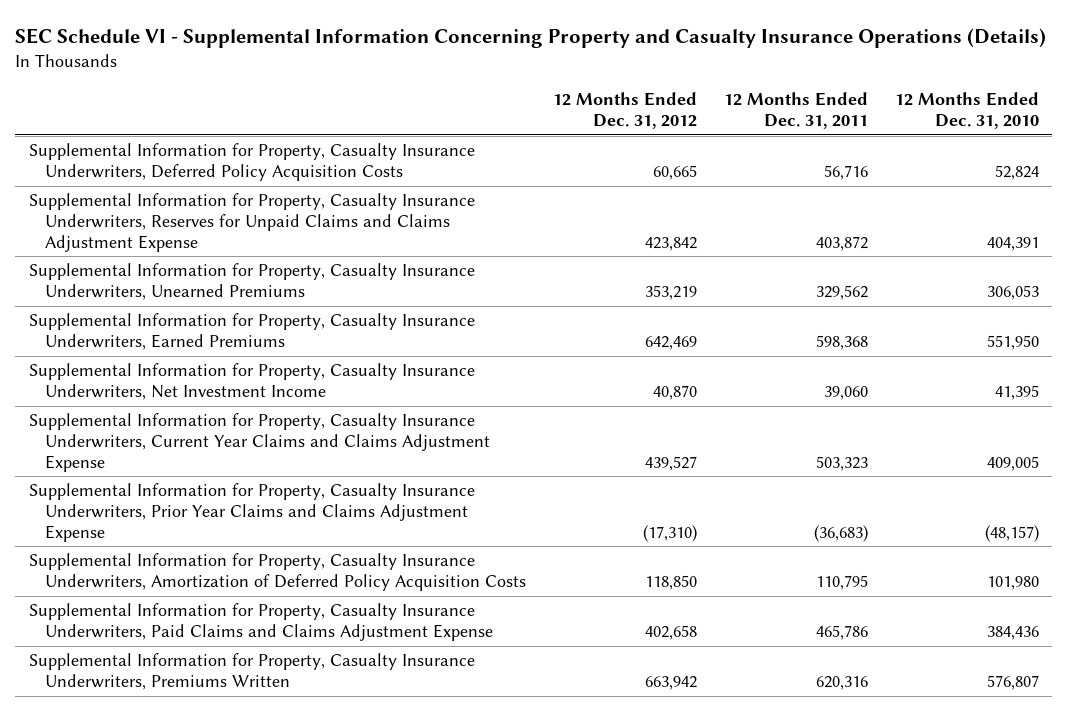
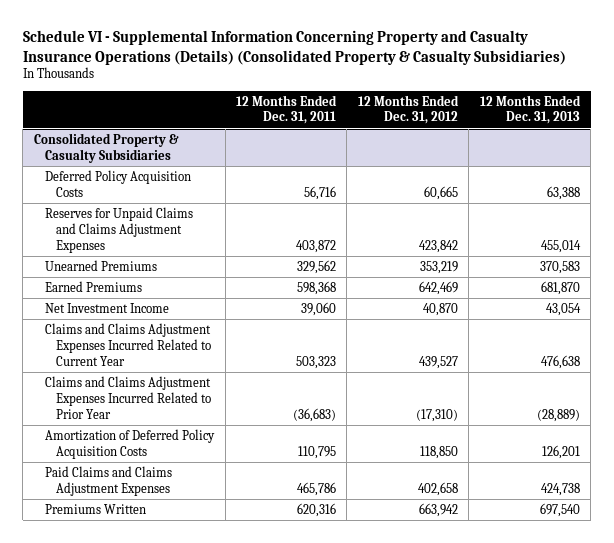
- SEC Schedule VI - Supplemental Information Concerning Property and Casualty Insurance Operations (Details)
+ Schedule VI - Supplemental Information Concerning Property and Casualty Insurance Operations (Details) (Consolidated Property & Casualty Subsidiaries)
- | 12 Months Ended Dec. 31, 2012 | 12 Months Ended Dec. 31, 2011 | 12 Months Ended Dec. 31, 2010
+ | 12 Months Ended Dec. 31, 2011 | 12 Months Ended Dec. 31, 2012 | 12 Months Ended Dec. 31, 2013
- Supplemental Information for Property, Casualty Insurance Underwriters, Deferred Policy Acquisition Costs | 60,665 | 56,716 | 52,824
- Supplemental Information for Property, Casualty Insurance Underwriters, Reserves for Unpaid Claims and Claims Adjustment Expense | 423,842 | 403,872 | 404,391
- Supplemental Information for Property, Casualty Insurance Underwriters, Unearned Premiums | 353,219 | 329,562 | 306,053
- Supplemental Information for Property, Casualty Insurance Underwriters, Earned Premiums | 642,469 | 598,368 | 551,950
- Supplemental Information for Property, Casualty Insurance Underwriters, Net Investment Income | 40,870 | 39,060 | 41,395
- Supplemental Information for Property, Casualty Insurance Underwriters, Current Year Claims and Claims Adjustment Expense | 439,527 | 503,323 | 409,005
- Supplemental Information for Property, Casualty Insurance Underwriters, Prior Year Claims and Claims Adjustment Expense | (17,310) | (36,683) | (48,157)
- Supplemental Information for Property, Casualty Insurance Underwriters, Amortization of Deferred Policy Acquisition Costs | 118,850 | 110,795 | 101,980
- Supplemental Information for Property, Casualty Insurance Underwriters, Paid Claims and Claims Adjustment Expense | 402,658 | 465,786 | 384,436
- Supplemental Information for Property, Casualty Insurance Underwriters, Premiums Written | 663,942 | 620,316 | 576,807
+ Consolidated Property & Casualty Subsidiaries
+ Deferred Policy Acquisition Costs | 56,716 | 60,665 | 63,388
+ Reserves for Unpaid Claims and Claims Adjustment Expenses | 403,872 | 423,842 | 455,014
+ Unearned Premiums | 329,562 | 353,219 | 370,583
+ Earned Premiums | 598,368 | 642,469 | 681,870
+ Net Investment Income | 39,060 | 40,870 | 43,054
+ Claims and Claims Adjustment Expenses Incurred Related to Current Year | 503,323 | 439,527 | 476,638
+ Claims and Claims Adjustment Expenses Incurred Related to Prior Year | (36,683) | (17,310) | (28,889)
+ Amortization of Deferred Policy Acquisition Costs | 110,795 | 118,850 | 126,201
+ Paid Claims and Claims Adjustment Expenses | 465,786 | 402,658 | 424,738
+ Premiums Written | 620,316 | 663,942 | 697,540

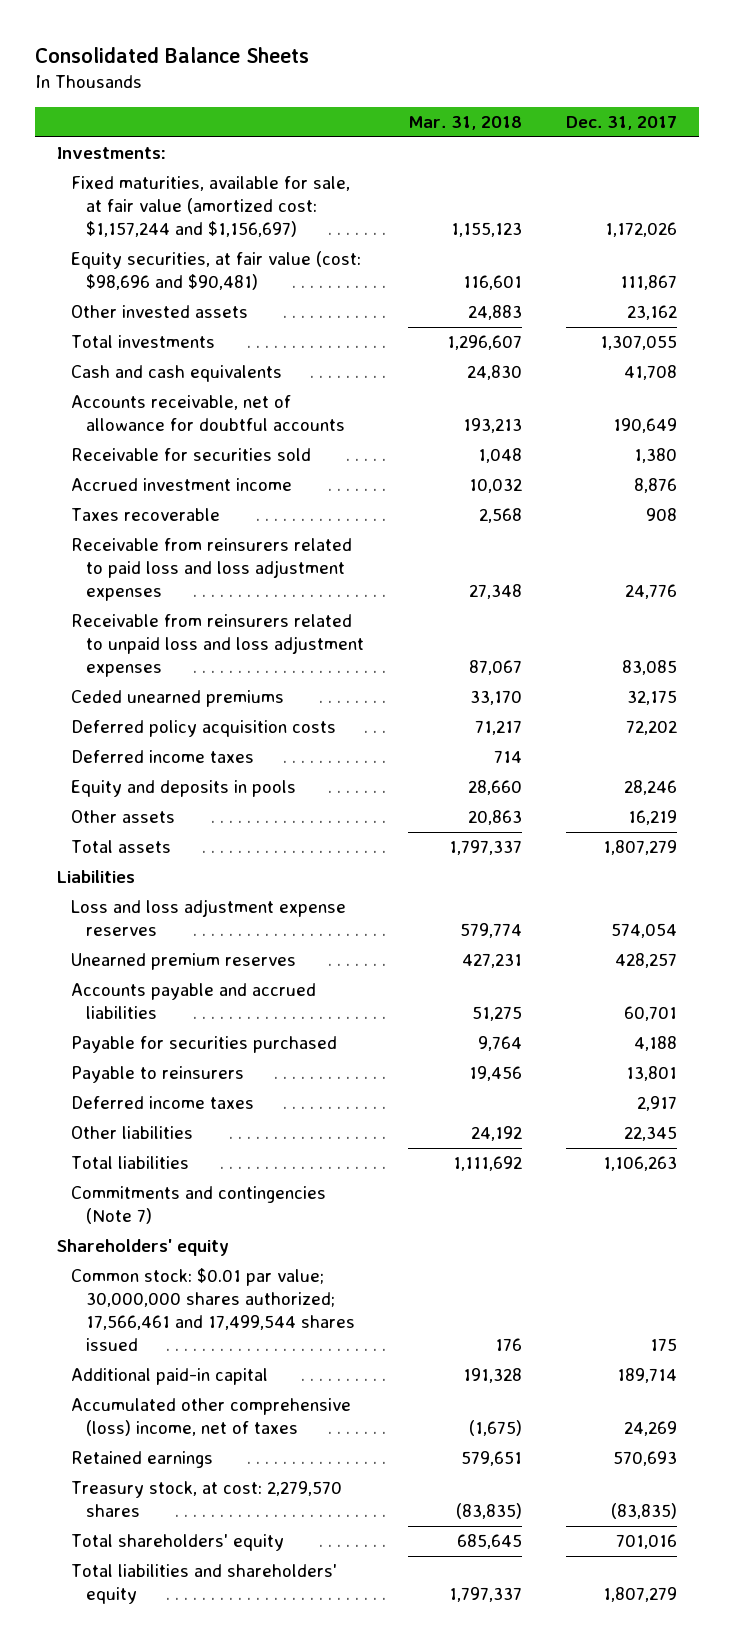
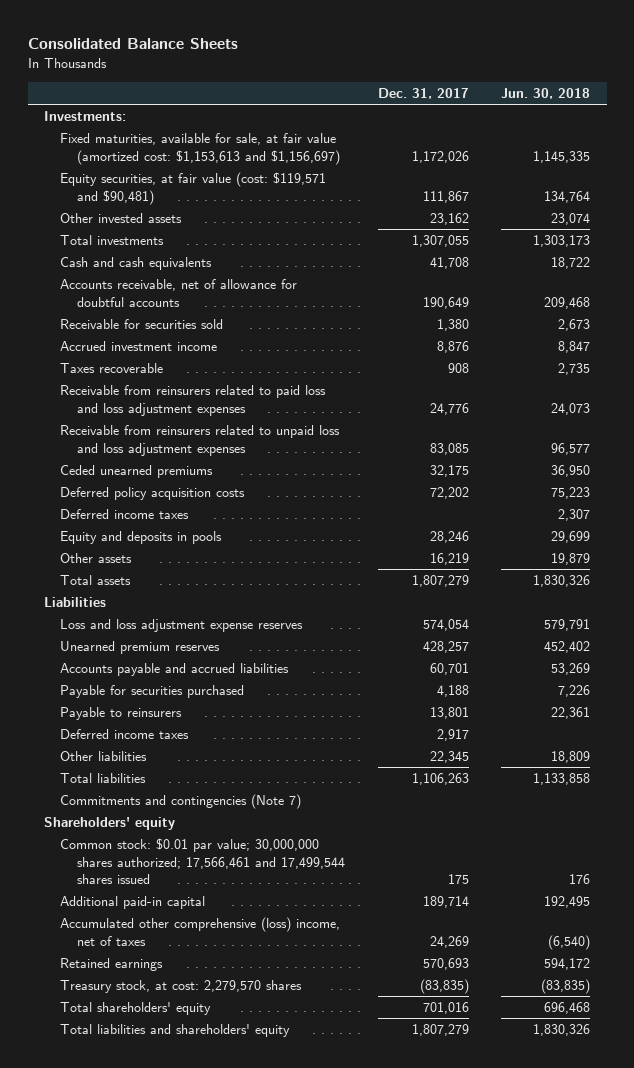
- | Mar. 31, 2018 | Dec. 31, 2017
+ | Dec. 31, 2017 | Jun. 30, 2018
- Fixed maturities, available for sale, at fair value (amortized cost: $1,157,244 and $1,156,697) | 1,155,123 | 1,172,026
- Equity securities, at fair value (cost: $98,696 and $90,481) | 116,601 | 111,867
+ Fixed maturities, available for sale, at fair value (amortized cost: $1,153,613 and $1,156,697) | 1,172,026 | 1,145,335
+ Equity securities, at fair value (cost: $119,571 and $90,481) | 111,867 | 134,764

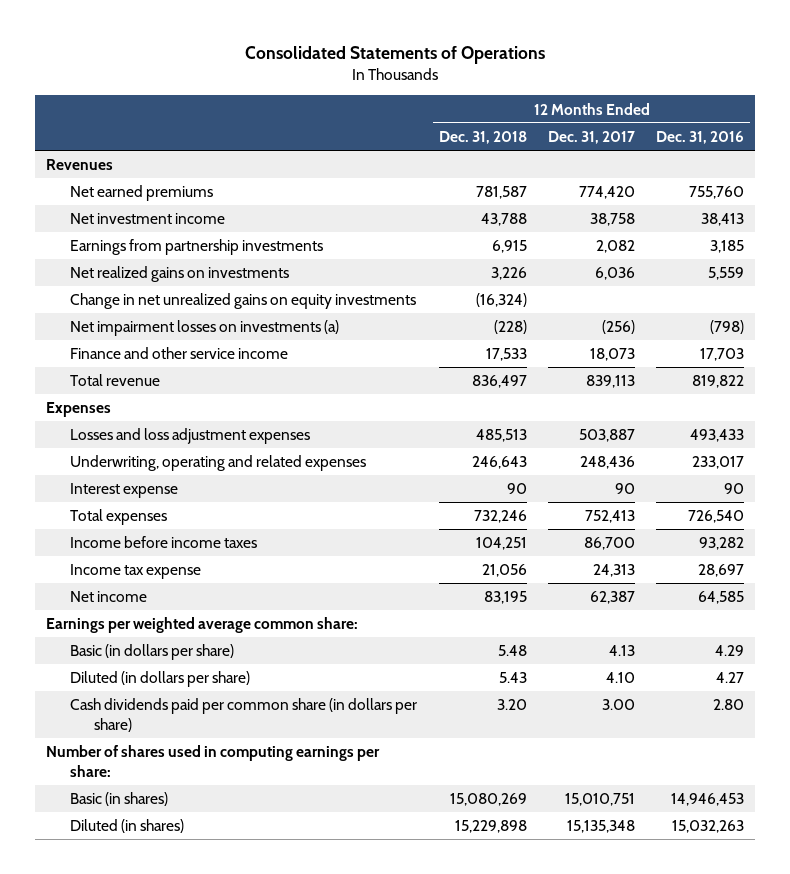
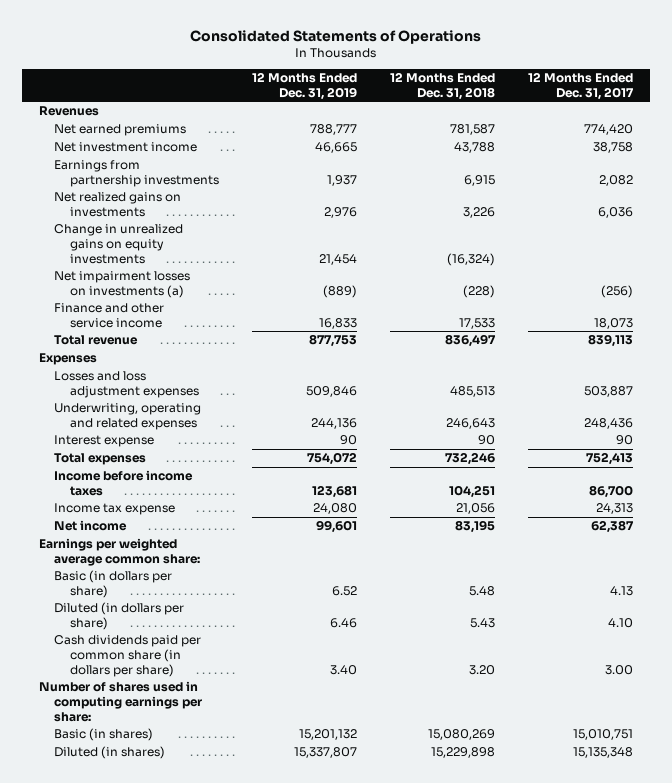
- | 12 Months Ended Dec. 31, 2018 | 12 Months Ended Dec. 31, 2017 | 12 Months Ended Dec. 31, 2016
+ | 12 Months Ended Dec. 31, 2019 | 12 Months Ended Dec. 31, 2018 | 12 Months Ended Dec. 31, 2017
- Change in net unrealized gains on equity investments | (16,324) | |
+ Change in unrealized gains on equity investments | 21,454 | (16,324) |

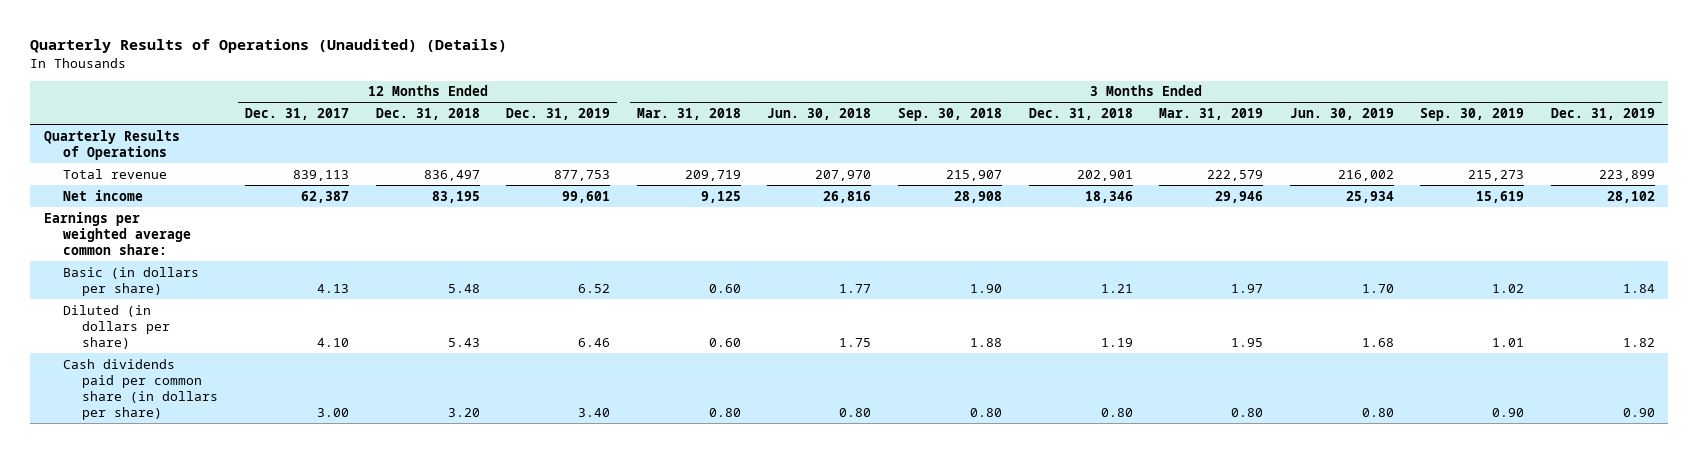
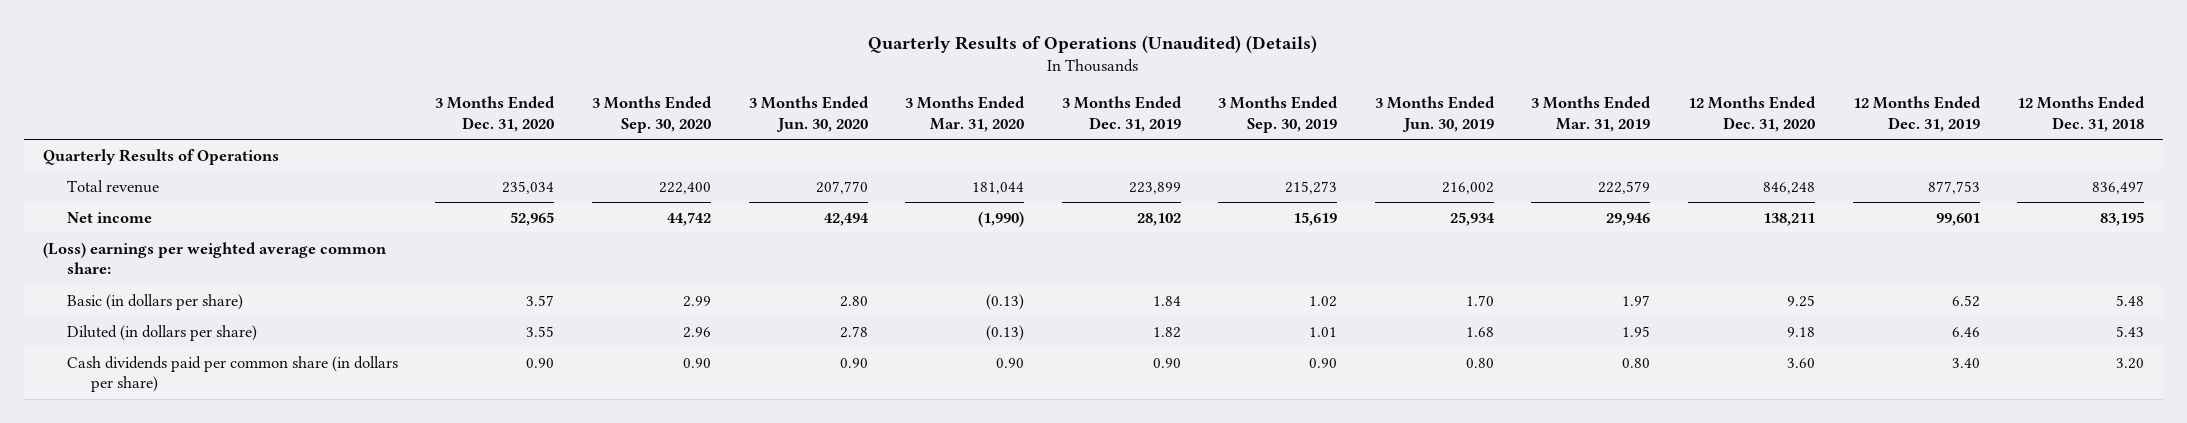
- | 12 Months Ended Dec. 31, 2017 | 12 Months Ended Dec. 31, 2018 | 12 Months Ended Dec. 31, 2019 | 3 Months Ended Mar. 31, 2018 | 3 Months Ended Jun. 30, 2018 | 3 Months Ended Sep. 30, 2018 | 3 Months Ended Dec. 31, 2018 | 3 Months Ended Mar. 31, 2019 | 3 Months Ended Jun. 30, 2019 | 3 Months Ended Sep. 30, 2019 | 3 Months Ended Dec. 31, 2019
+ | 3 Months Ended Dec. 31, 2020 | 3 Months Ended Sep. 30, 2020 | 3 Months Ended Jun. 30, 2020 | 3 Months Ended Mar. 31, 2020 | 3 Months Ended Dec. 31, 2019 | 3 Months Ended Sep. 30, 2019 | 3 Months Ended Jun. 30, 2019 | 3 Months Ended Mar. 31, 2019 | 12 Months Ended Dec. 31, 2020 | 12 Months Ended Dec. 31, 2019 | 12 Months Ended Dec. 31, 2018
- Earnings per weighted average common share:
+ (Loss) earnings per weighted average common share:

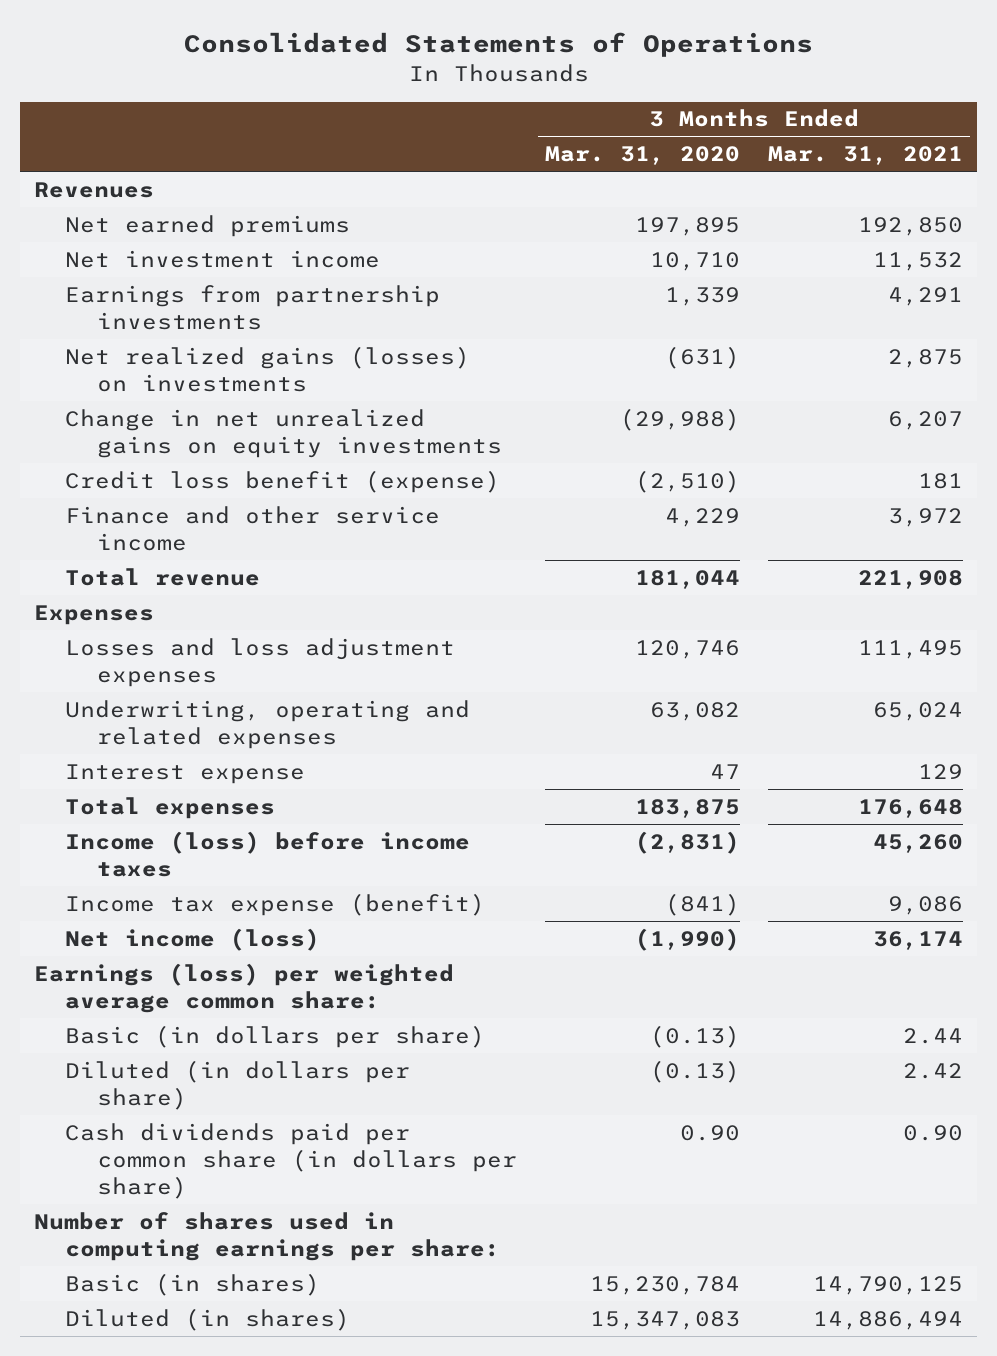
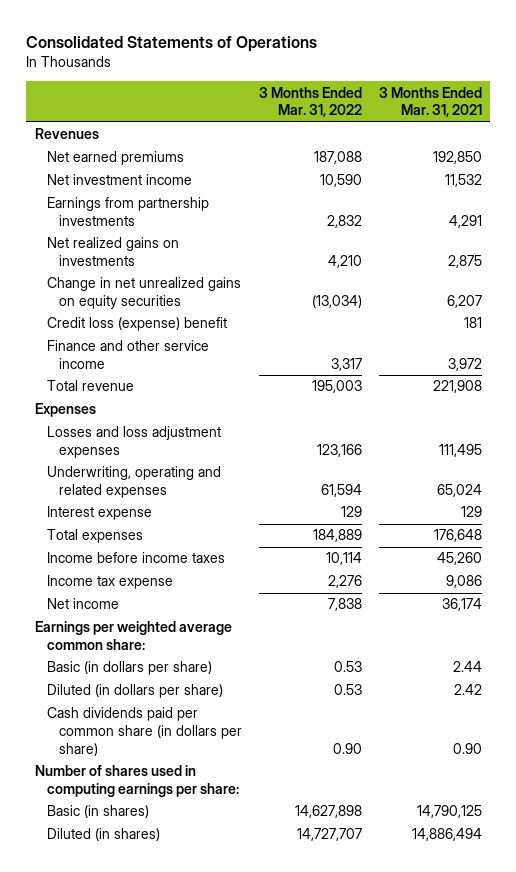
- | 3 Months Ended Mar. 31, 2020 | 3 Months Ended Mar. 31, 2021
+ | 3 Months Ended Mar. 31, 2022 | 3 Months Ended Mar. 31, 2021
- Net realized gains (losses) on investments | (631) | 2,875
- Change in net unrealized gains on equity investments | (29,988) | 6,207
- Credit loss benefit (expense) | (2,510) | 181
+ Net realized gains on investments | 4,210 | 2,875
+ Change in net unrealized gains on equity securities | (13,034) | 6,207
+ Credit loss (expense) benefit | | 181
- Income (loss) before income taxes | (2,831) | 45,260
- Income tax expense (benefit) | (841) | 9,086
- Net income (loss) | (1,990) | 36,174
- Earnings (loss) per weighted average common share:
+ Income before income taxes | 10,114 | 45,260
+ Income tax expense | 2,276 | 9,086
+ Net income | 7,838 | 36,174
+ Earnings per weighted average common share:

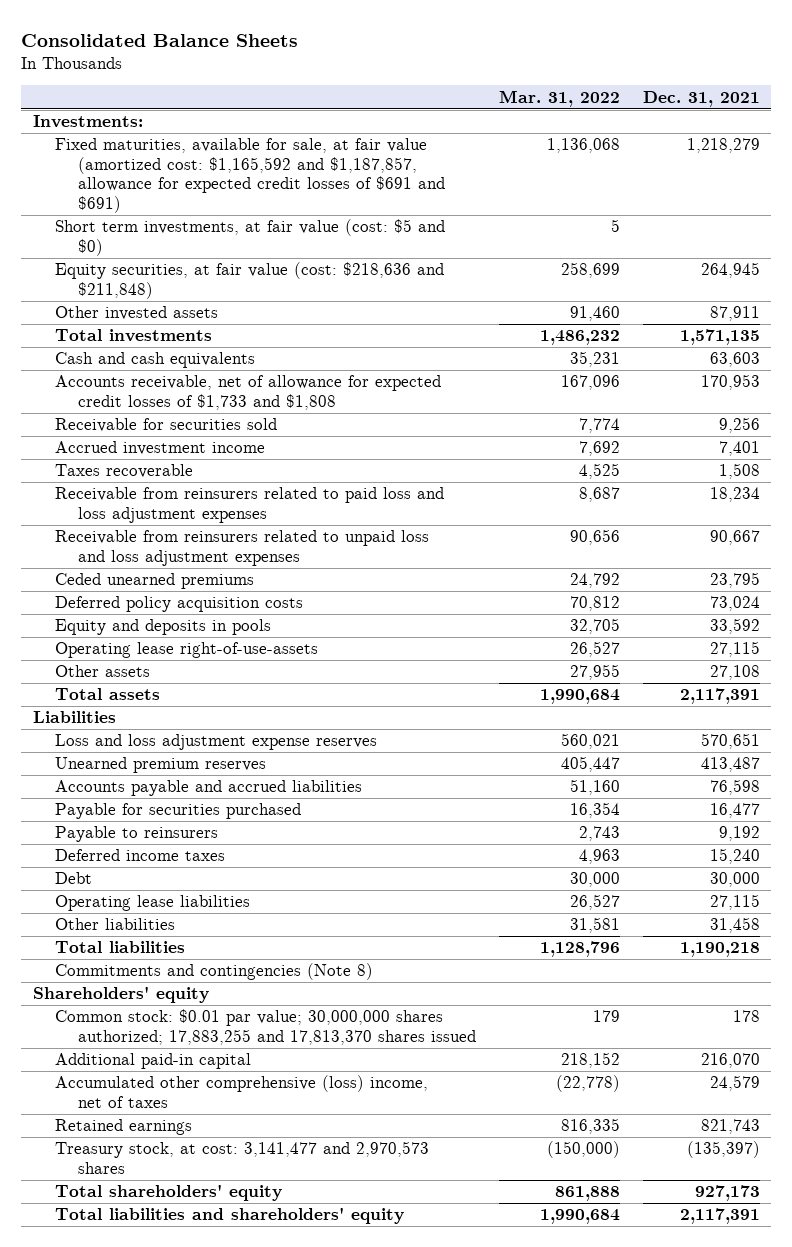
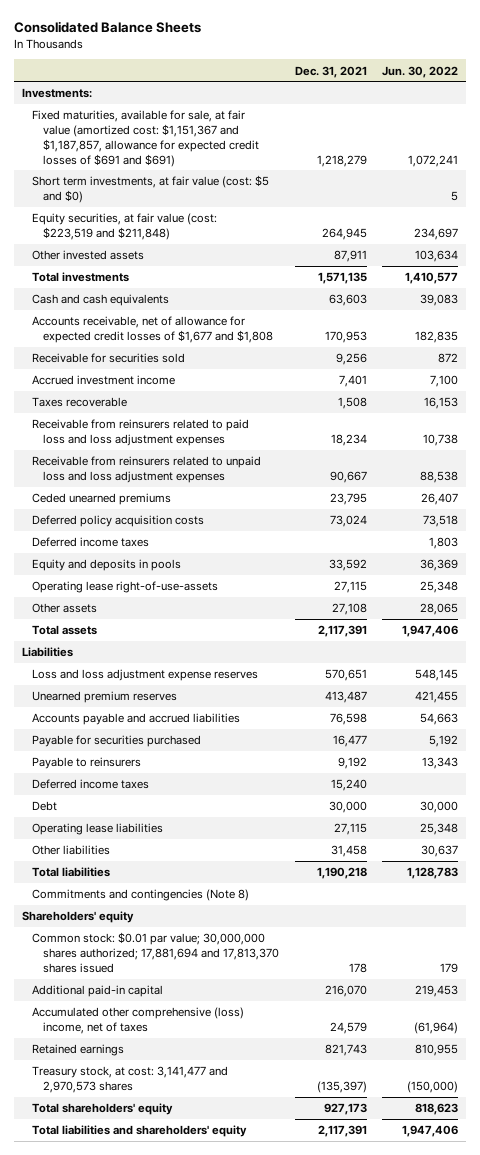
- | Mar. 31, 2022 | Dec. 31, 2021
+ | Dec. 31, 2021 | Jun. 30, 2022
- Fixed maturities, available for sale, at fair value (amortized cost: $1,165,592 and $1,187,857, allowance for expected credit losses of $691 and $691) | 1,136,068 | 1,218,279
+ Fixed maturities, available for sale, at fair value (amortized cost: $1,151,367 and $1,187,857, allowance for expected credit losses of $691 and $691) | 1,218,279 | 1,072,241
- Equity securities, at fair value (cost: $218,636 and $211,848) | 258,699 | 264,945
+ Equity securities, at fair value (cost: $223,519 and $211,848) | 264,945 | 234,697
- Accounts receivable, net of allowance for expected credit losses of $1,733 and $1,808 | 167,096 | 170,953
+ Accounts receivable, net of allowance for expected credit losses of $1,677 and $1,808 | 170,953 | 182,835
+ Deferred income taxes | | 1,803
- Common stock: $0.01 par value; 30,000,000 shares authorized; 17,883,255 and 17,813,370 shares issued | 179 | 178
+ Common stock: $0.01 par value; 30,000,000 shares authorized; 17,881,694 and 17,813,370 shares issued | 178 | 179

